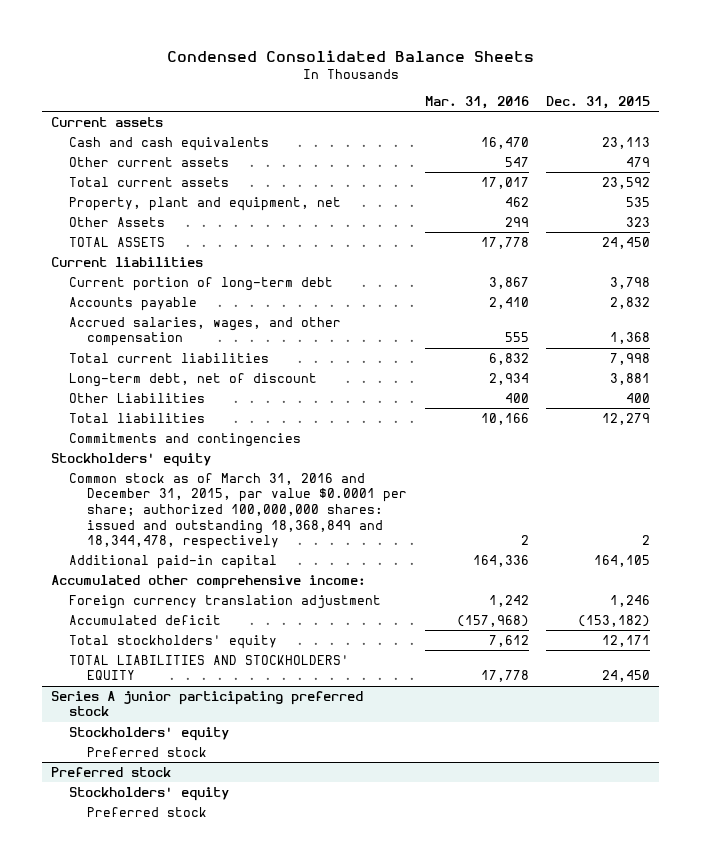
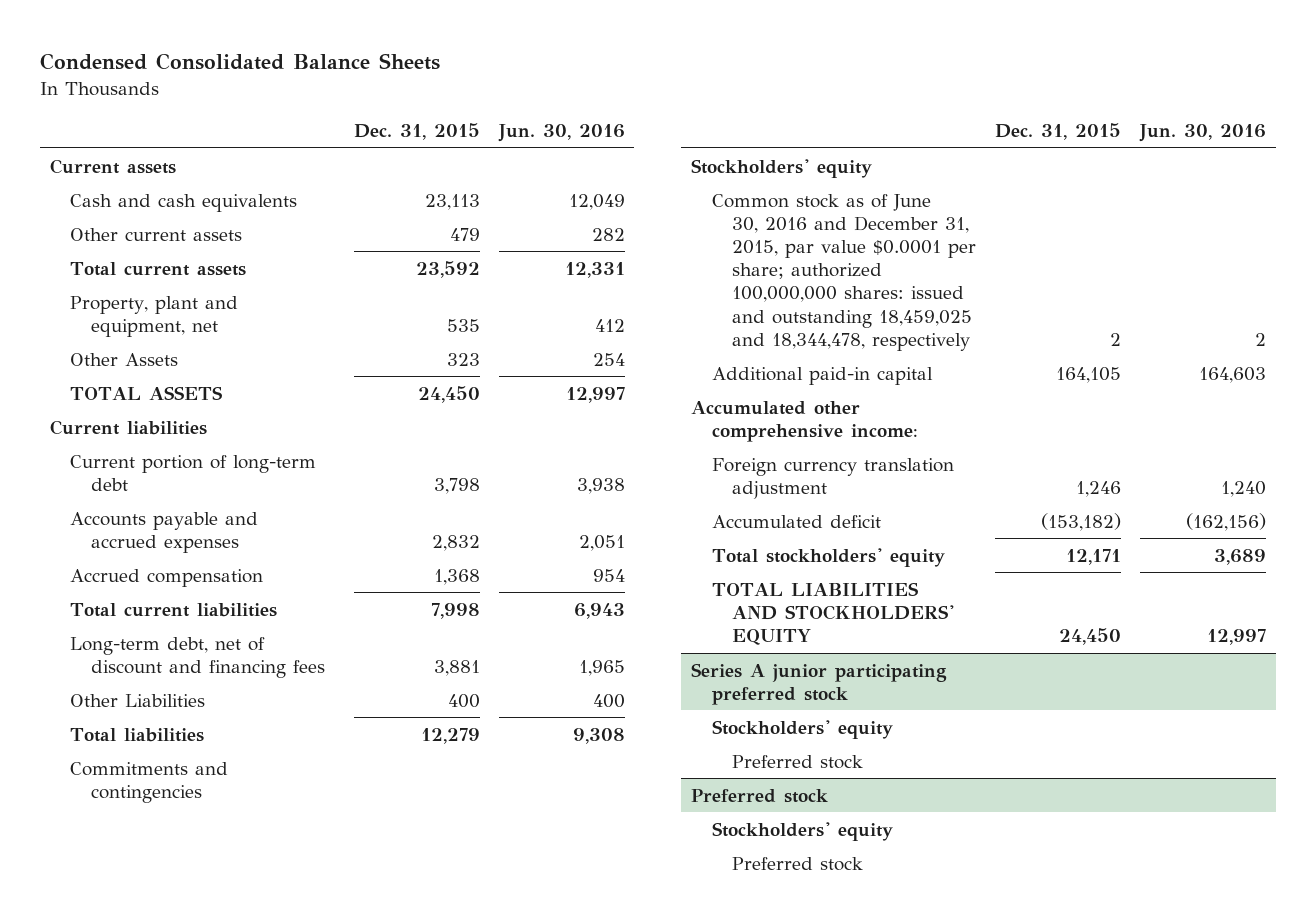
- | Mar. 31, 2016 | Dec. 31, 2015
+ | Dec. 31, 2015 | Jun. 30, 2016
- Accounts payable | 2,410 | 2,832
- Accrued salaries, wages, and other compensation | 555 | 1,368
+ Accounts payable and accrued expenses | 2,832 | 2,051
+ Accrued compensation | 1,368 | 954
- Long-term debt, net of discount | 2,934 | 3,881
+ Long-term debt, net of discount and financing fees | 3,881 | 1,965
- Common stock as of March 31, 2016 and December 31, 2015, par value $0.0001 per share; authorized 100,000,000 shares: issued and outstanding 18,368,849 and 18,344,478, respectively | 2 | 2
+ Common stock as of June 30, 2016 and December 31, 2015, par value $0.0001 per share; authorized 100,000,000 shares: issued and outstanding 18,459,025 and 18,344,478, respectively | 2 | 2

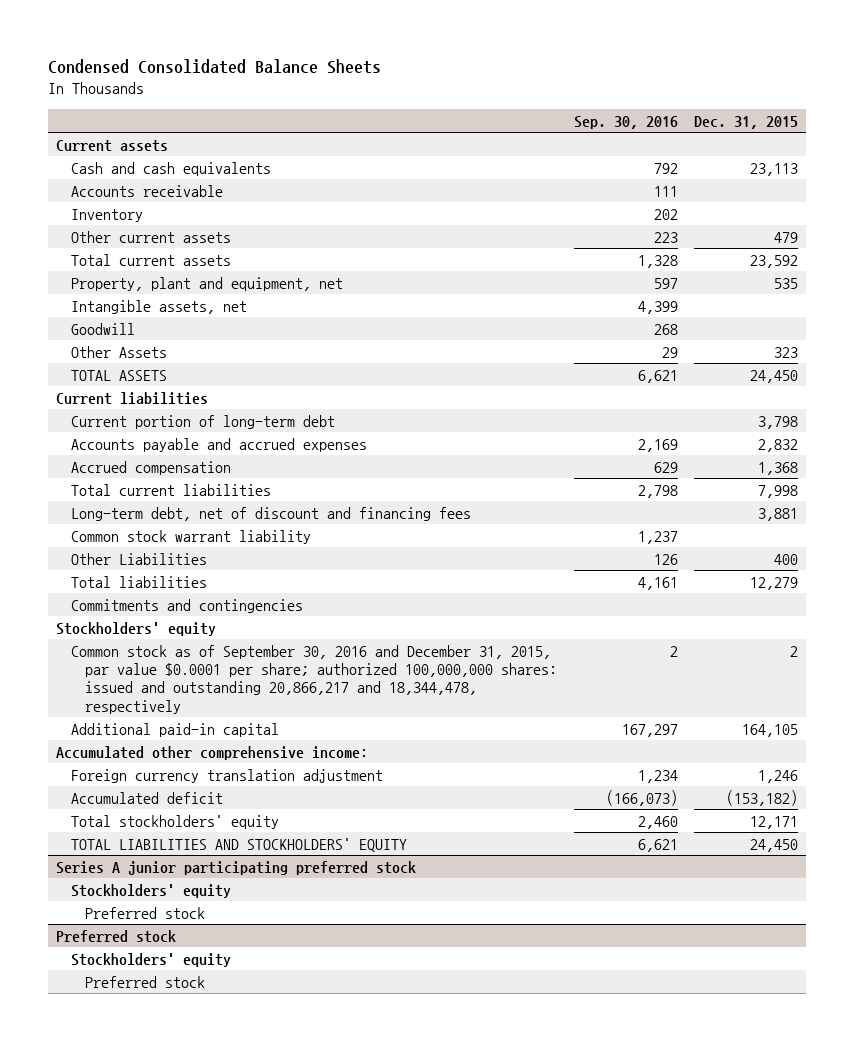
- | Dec. 31, 2015 | Jun. 30, 2016
+ | Sep. 30, 2016 | Dec. 31, 2015
+ Accounts receivable | 111 |
+ Inventory | 202 |
+ Intangible assets, net | 4,399 |
+ Goodwill | 268 |
+ Common stock warrant liability | 1,237 |
- Common stock as of June 30, 2016 and December 31, 2015, par value $0.0001 per share; authorized 100,000,000 shares: issued and outstanding 18,459,025 and 18,344,478, respectively | 2 | 2
+ Common stock as of September 30, 2016 and December 31, 2015, par value $0.0001 per share; authorized 100,000,000 shares: issued and outstanding 20,866,217 and 18,344,478, respectively | 2 | 2

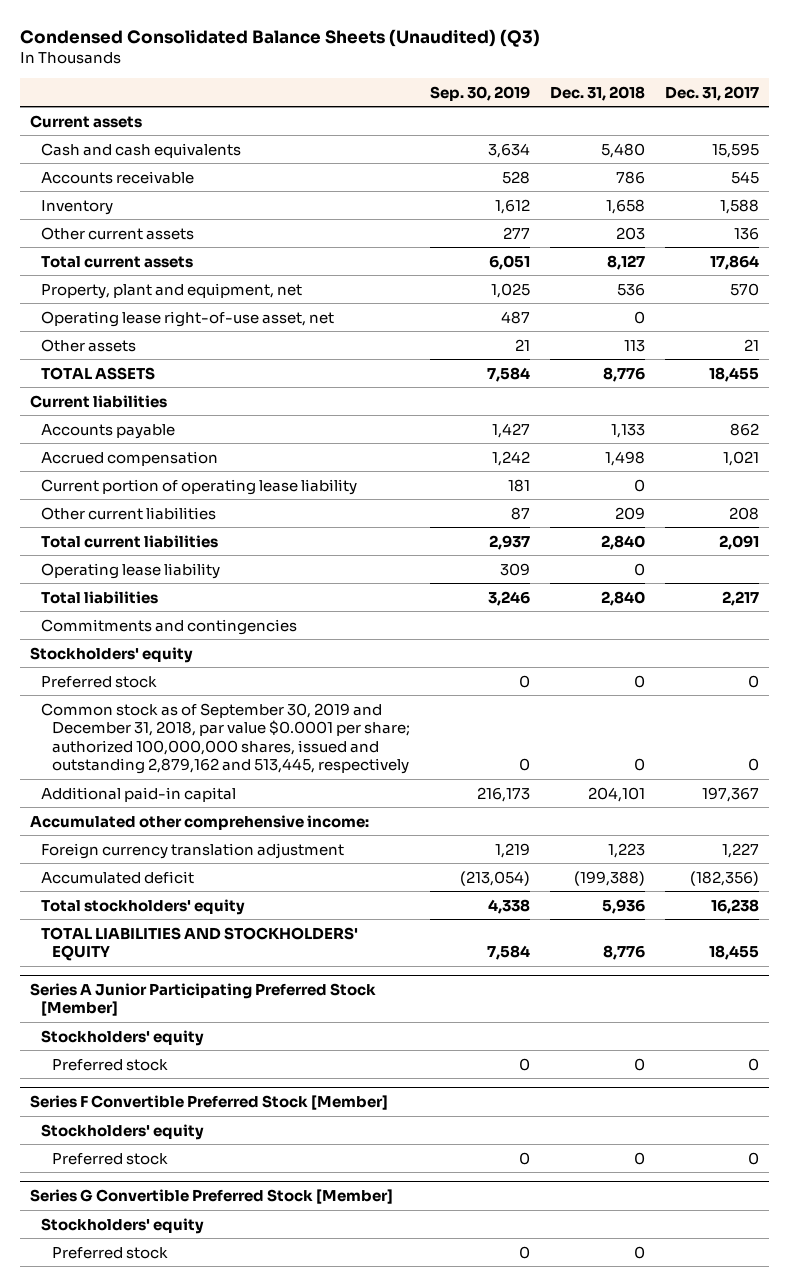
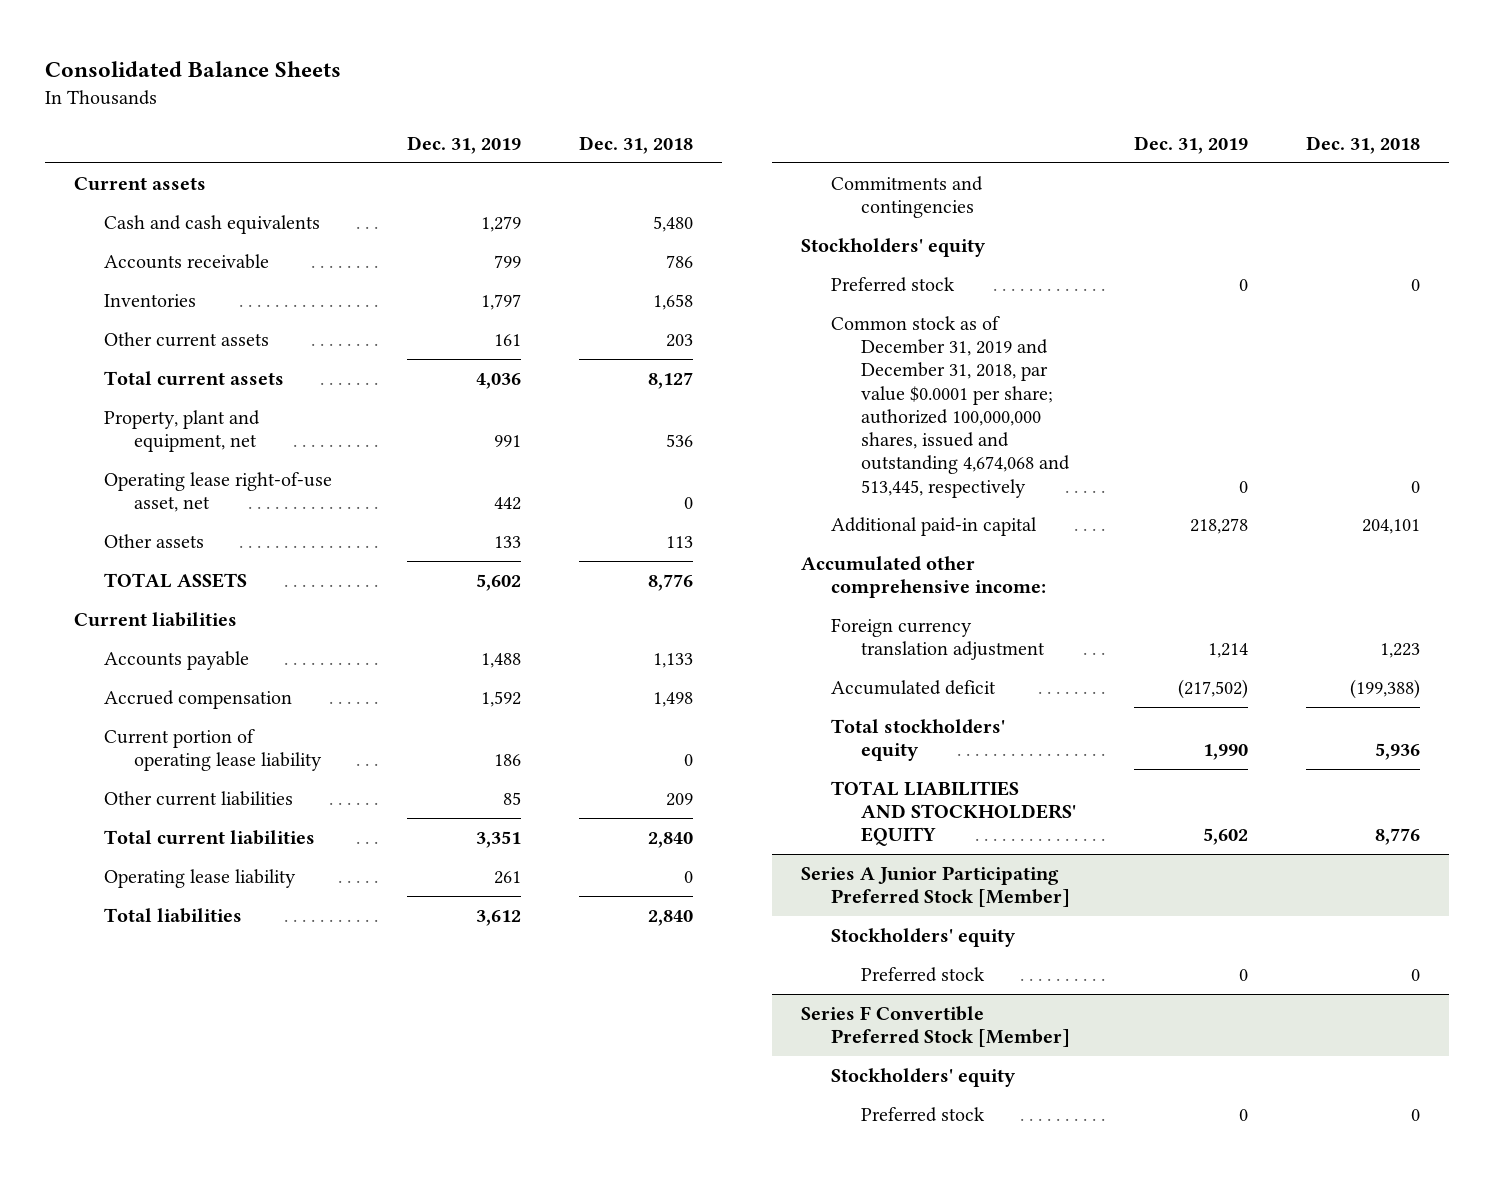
- Condensed Consolidated Balance Sheets (Unaudited) (Q3)
+ Consolidated Balance Sheets
- | Sep. 30, 2019 | Dec. 31, 2018 | Dec. 31, 2017
+ | Dec. 31, 2019 | Dec. 31, 2018
- Inventory | 1,612 | 1,658 | 1,588
+ Inventories | 1,797 | 1,658
- Common stock as of September 30, 2019 and December 31, 2018, par value $0.0001 per share; authorized 100,000,000 shares, issued and outstanding 2,879,162 and 513,445, respectively | 0 | 0 | 0
+ Common stock as of December 31, 2019 and December 31, 2018, par value $0.0001 per share; authorized 100,000,000 shares, issued and outstanding 4,674,068 and 513,445, respectively | 0 | 0
- Series G Convertible Preferred Stock [Member]
- Stockholders' equity
- Preferred stock | 0 | 0 |

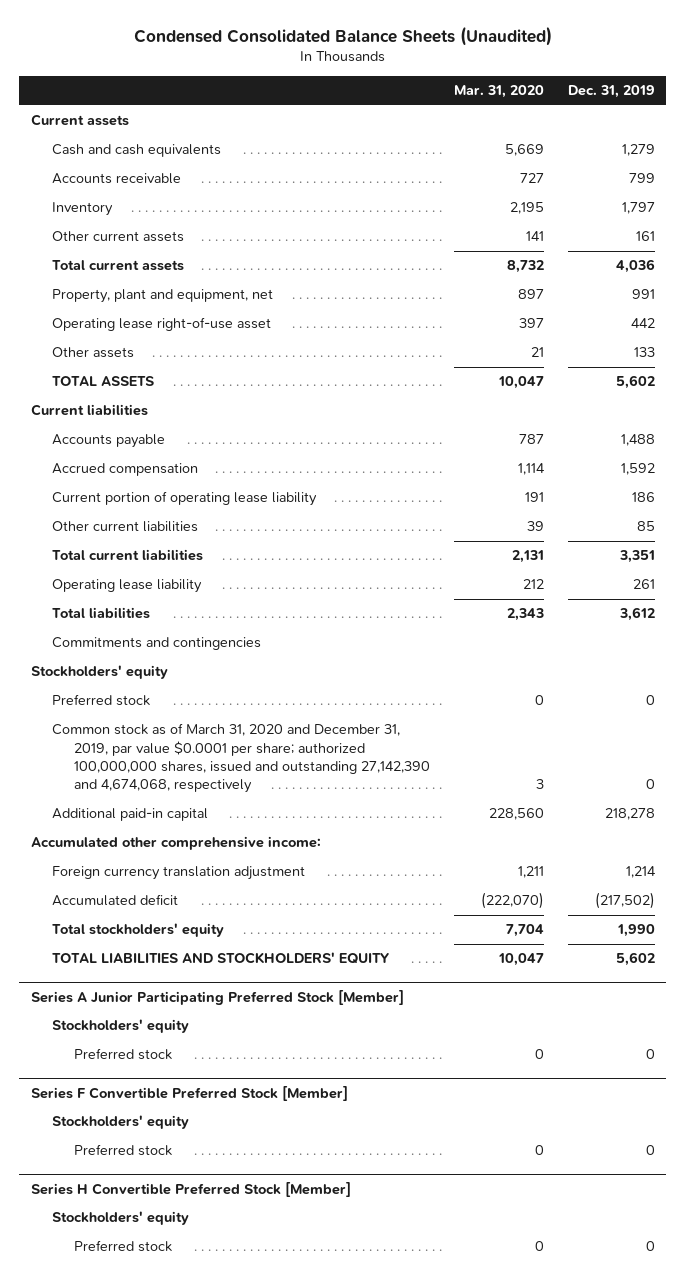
- Consolidated Balance Sheets
+ Condensed Consolidated Balance Sheets (Unaudited)
- | Dec. 31, 2019 | Dec. 31, 2018
+ | Mar. 31, 2020 | Dec. 31, 2019
- Inventories | 1,797 | 1,658
+ Inventory | 2,195 | 1,797
- Operating lease right-of-use asset, net | 442 | 0
+ Operating lease right-of-use asset | 397 | 442
- Common stock as of December 31, 2019 and December 31, 2018, par value $0.0001 per share; authorized 100,000,000 shares, issued and outstanding 4,674,068 and 513,445, respectively | 0 | 0
+ Common stock as of March 31, 2020 and December 31, 2019, par value $0.0001 per share; authorized 100,000,000 shares, issued and outstanding 27,142,390 and 4,674,068, respectively | 3 | 0
+ Series H Convertible Preferred Stock [Member]
+ Stockholders' equity
+ Preferred stock | 0 | 0

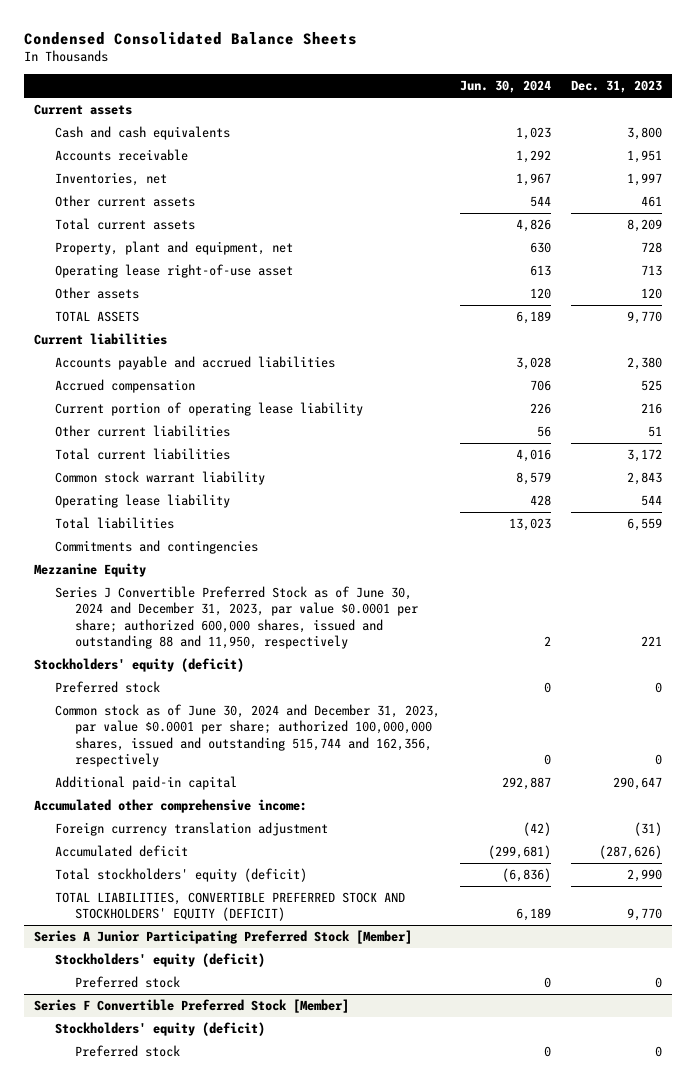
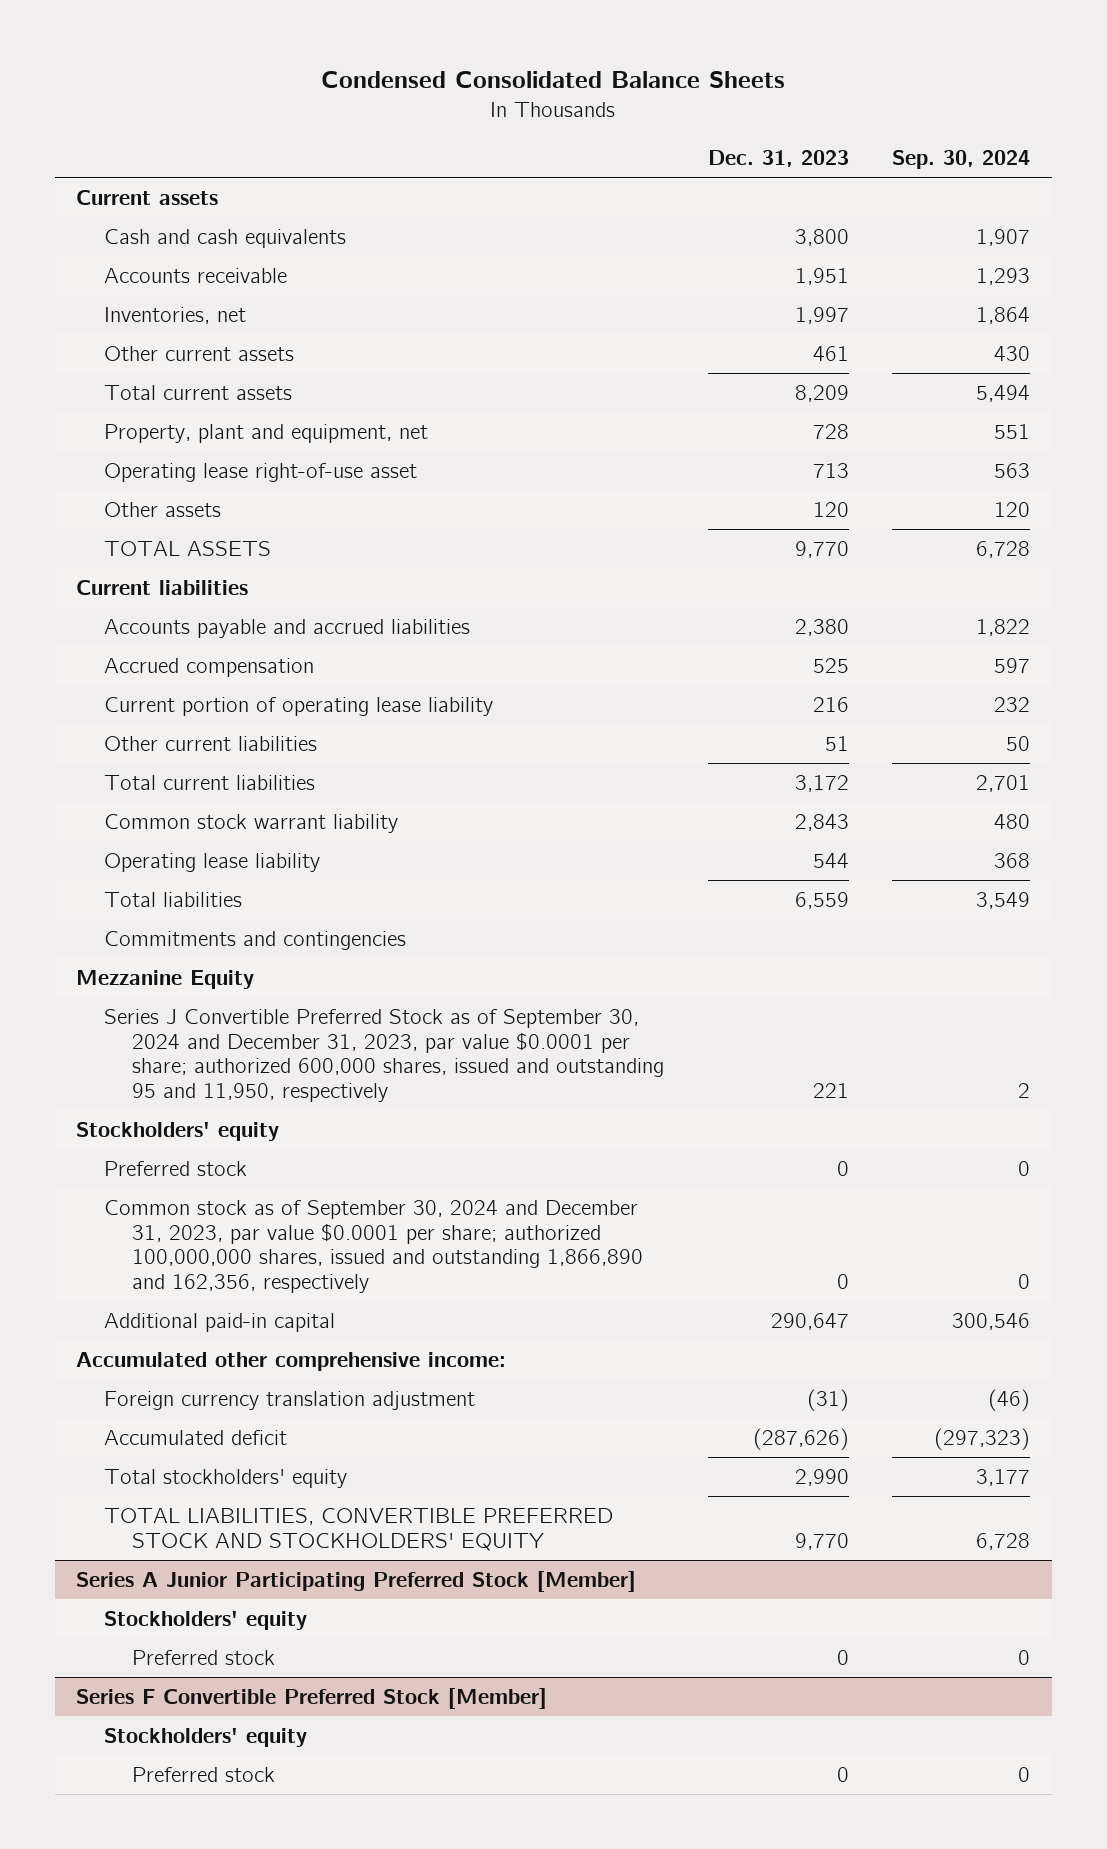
- | Jun. 30, 2024 | Dec. 31, 2023
+ | Dec. 31, 2023 | Sep. 30, 2024
- Series J Convertible Preferred Stock as of June 30, 2024 and December 31, 2023, par value $0.0001 per share; authorized 600,000 shares, issued and outstanding 88 and 11,950, respectively | 2 | 221
- Stockholders' equity (deficit)
+ Series J Convertible Preferred Stock as of September 30, 2024 and December 31, 2023, par value $0.0001 per share; authorized 600,000 shares, issued and outstanding 95 and 11,950, respectively | 221 | 2
+ Stockholders' equity
- Common stock as of June 30, 2024 and December 31, 2023, par value $0.0001 per share; authorized 100,000,000 shares, issued and outstanding 515,744 and 162,356, respectively | 0 | 0
+ Common stock as of September 30, 2024 and December 31, 2023, par value $0.0001 per share; authorized 100,000,000 shares, issued and outstanding 1,866,890 and 162,356, respectively | 0 | 0
- Total stockholders' equity (deficit) | (6,836) | 2,990
- TOTAL LIABILITIES, CONVERTIBLE PREFERRED STOCK AND STOCKHOLDERS' EQUITY (DEFICIT) | 6,189 | 9,770
+ Total stockholders' equity | 2,990 | 3,177
+ TOTAL LIABILITIES, CONVERTIBLE PREFERRED STOCK AND STOCKHOLDERS' EQUITY | 9,770 | 6,728
@ Series A Junior Participating Preferred Stock [Member]
- Stockholders' equity (deficit)
+ Stockholders' equity
@ Series F Convertible Preferred Stock [Member]
- Stockholders' equity (deficit)
+ Stockholders' equity

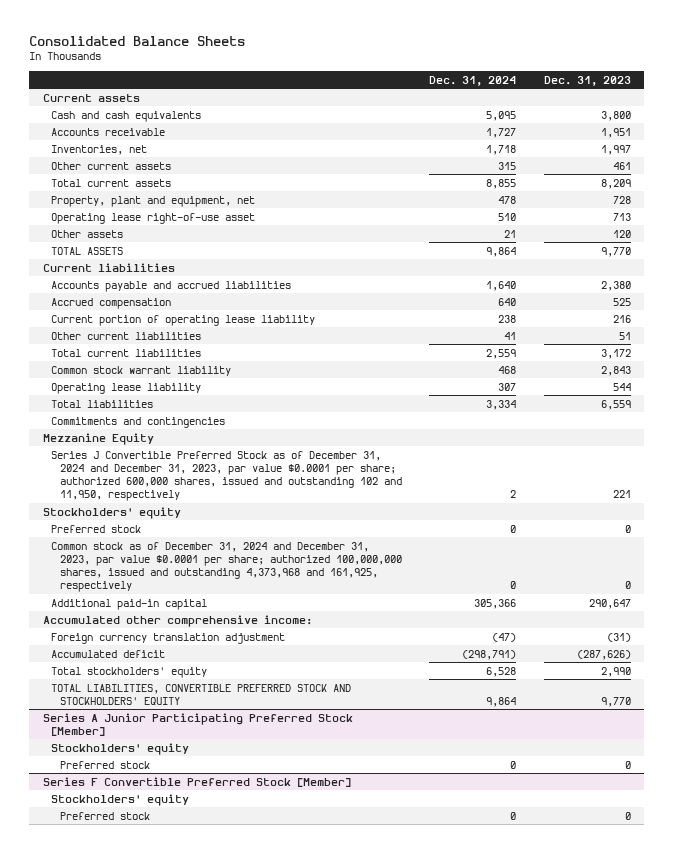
- Condensed Consolidated Balance Sheets
+ Consolidated Balance Sheets
- | Dec. 31, 2023 | Sep. 30, 2024
+ | Dec. 31, 2024 | Dec. 31, 2023
- Series J Convertible Preferred Stock as of September 30, 2024 and December 31, 2023, par value $0.0001 per share; authorized 600,000 shares, issued and outstanding 95 and 11,950, respectively | 221 | 2
+ Series J Convertible Preferred Stock as of December 31, 2024 and December 31, 2023, par value $0.0001 per share; authorized 600,000 shares, issued and outstanding 102 and 11,950, respectively | 2 | 221
- Common stock as of September 30, 2024 and December 31, 2023, par value $0.0001 per share; authorized 100,000,000 shares, issued and outstanding 1,866,890 and 162,356, respectively | 0 | 0
+ Common stock as of December 31, 2024 and December 31, 2023, par value $0.0001 per share; authorized 100,000,000 shares, issued and outstanding 4,373,968 and 161,925, respectively | 0 | 0

